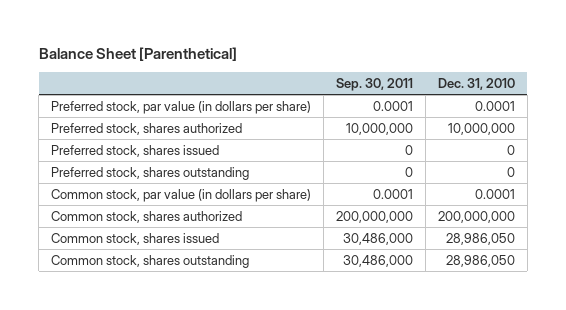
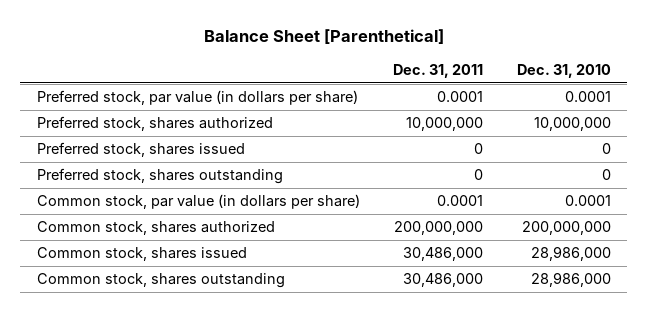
- | Sep. 30, 2011 | Dec. 31, 2010
+ | Dec. 31, 2011 | Dec. 31, 2010
- Common stock, shares issued | 30,486,000 | 28,986,050
- Common stock, shares outstanding | 30,486,000 | 28,986,050
+ Common stock, shares issued | 30,486,000 | 28,986,000
+ Common stock, shares outstanding | 30,486,000 | 28,986,000

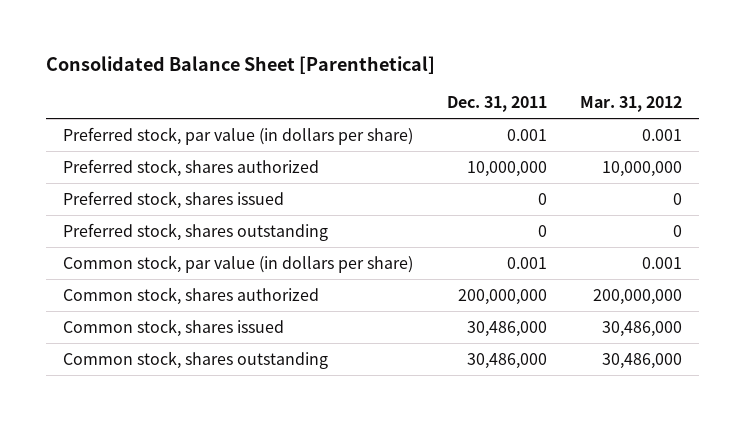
- Balance Sheet [Parenthetical]
+ Consolidated Balance Sheet [Parenthetical]
- | Dec. 31, 2011 | Dec. 31, 2010
+ | Dec. 31, 2011 | Mar. 31, 2012
- Preferred stock, par value (in dollars per share) | 0.0001 | 0.0001
+ Preferred stock, par value (in dollars per share) | 0.001 | 0.001
- Common stock, par value (in dollars per share) | 0.0001 | 0.0001
+ Common stock, par value (in dollars per share) | 0.001 | 0.001

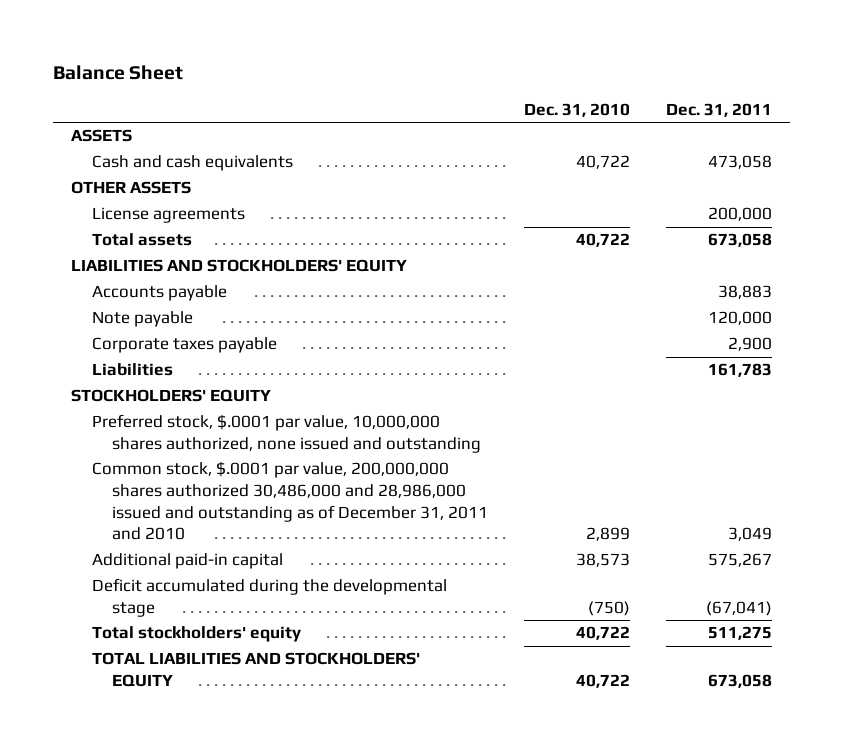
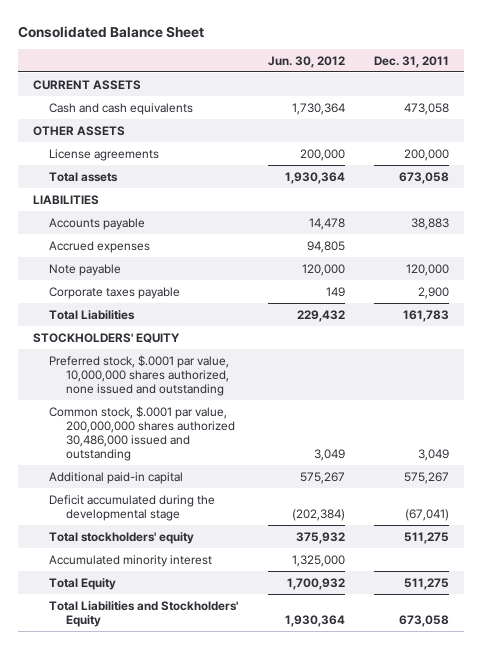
- Balance Sheet
+ Consolidated Balance Sheet
- | Dec. 31, 2010 | Dec. 31, 2011
+ | Jun. 30, 2012 | Dec. 31, 2011
- ASSETS
+ CURRENT ASSETS
- LIABILITIES AND STOCKHOLDERS' EQUITY
+ LIABILITIES
+ Accrued expenses | 94,805 |
- Liabilities | | 161,783
+ Total Liabilities | 229,432 | 161,783
- Common stock, $.0001 par value, 200,000,000 shares authorized 30,486,000 and 28,986,000 issued and outstanding as of December 31, 2011 and 2010 | 2,899 | 3,049
+ Common stock, $.0001 par value, 200,000,000 shares authorized 30,486,000 issued and outstanding | 3,049 | 3,049
- TOTAL LIABILITIES AND STOCKHOLDERS' EQUITY | 40,722 | 673,058
+ Accumulated minority interest | 1,325,000 |
+ Total Equity | 1,700,932 | 511,275
+ Total Liabilities and Stockholders' Equity | 1,930,364 | 673,058

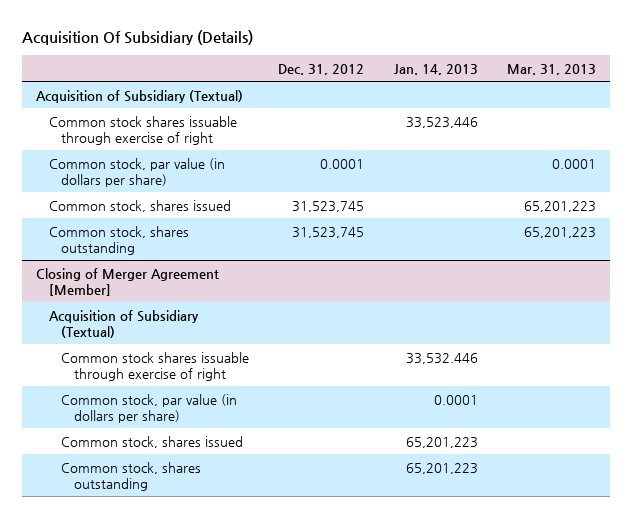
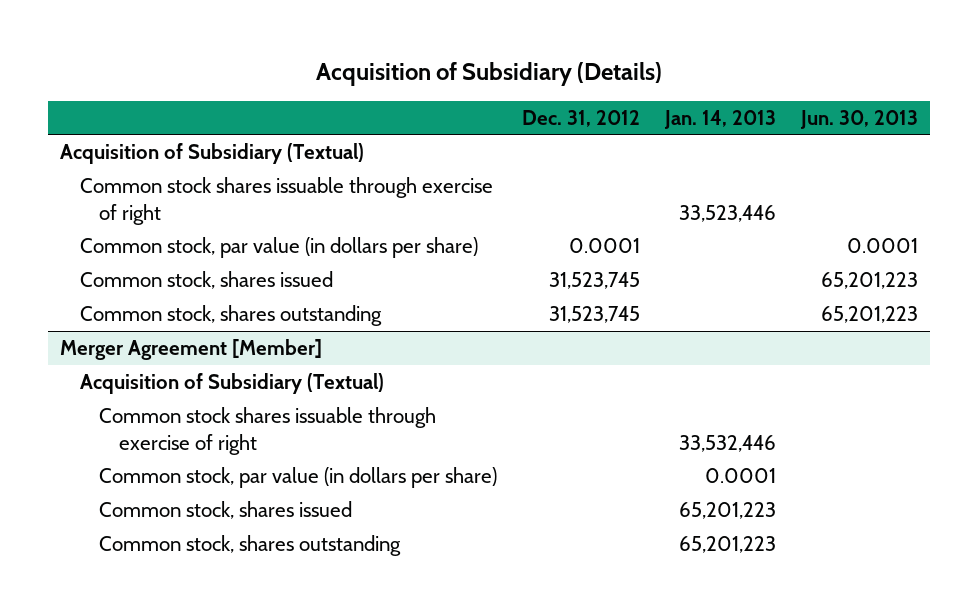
- Acquisition Of Subsidiary (Details)
+ Acquisition of Subsidiary (Details)
- | Dec. 31, 2012 | Jan. 14, 2013 | Mar. 31, 2013
+ | Dec. 31, 2012 | Jan. 14, 2013 | Jun. 30, 2013
- Closing of Merger Agreement [Member]
+ Merger Agreement [Member]
- Common stock shares issuable through exercise of right | | 33,532.446 |
+ Common stock shares issuable through exercise of right | | 33,532,446 |

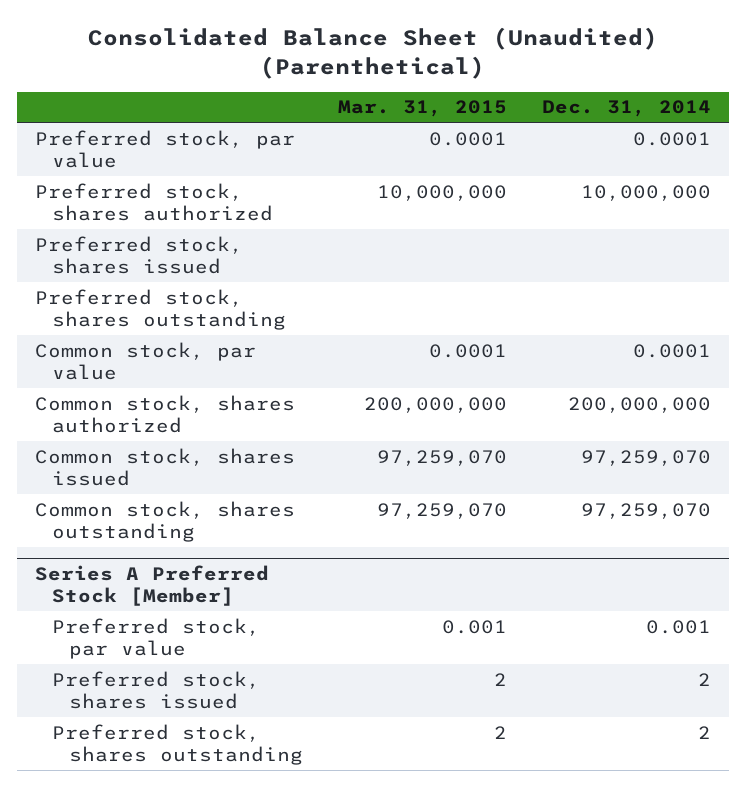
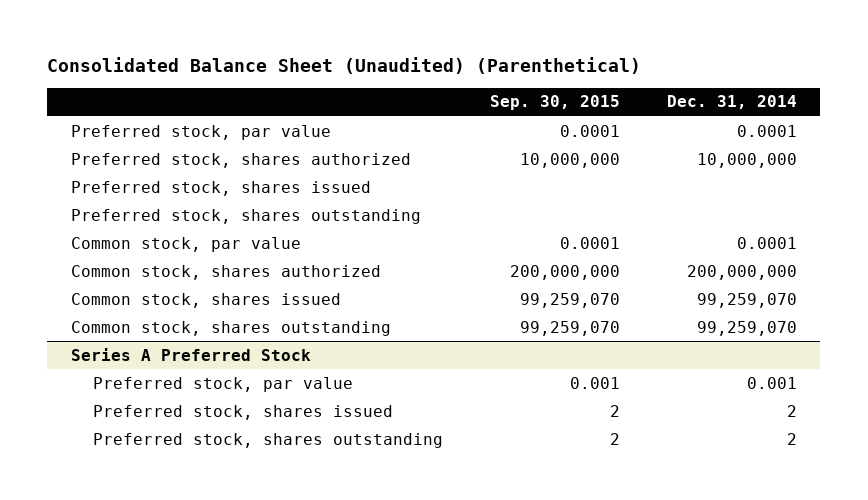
- | Mar. 31, 2015 | Dec. 31, 2014
+ | Sep. 30, 2015 | Dec. 31, 2014
- Common stock, shares issued | 97,259,070 | 97,259,070
- Common stock, shares outstanding | 97,259,070 | 97,259,070
- Series A Preferred Stock [Member]
+ Common stock, shares issued | 99,259,070 | 99,259,070
+ Common stock, shares outstanding | 99,259,070 | 99,259,070
+ Series A Preferred Stock

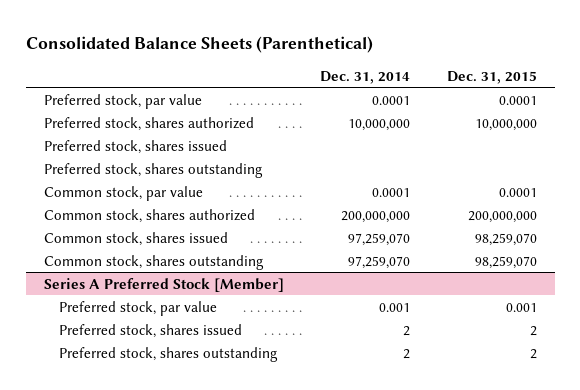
- Consolidated Balance Sheet (Unaudited) (Parenthetical)
+ Consolidated Balance Sheets (Parenthetical)
- | Sep. 30, 2015 | Dec. 31, 2014
+ | Dec. 31, 2014 | Dec. 31, 2015
- Common stock, shares issued | 99,259,070 | 99,259,070
- Common stock, shares outstanding | 99,259,070 | 99,259,070
- Series A Preferred Stock
+ Common stock, shares issued | 97,259,070 | 98,259,070
+ Common stock, shares outstanding | 97,259,070 | 98,259,070
+ Series A Preferred Stock [Member]

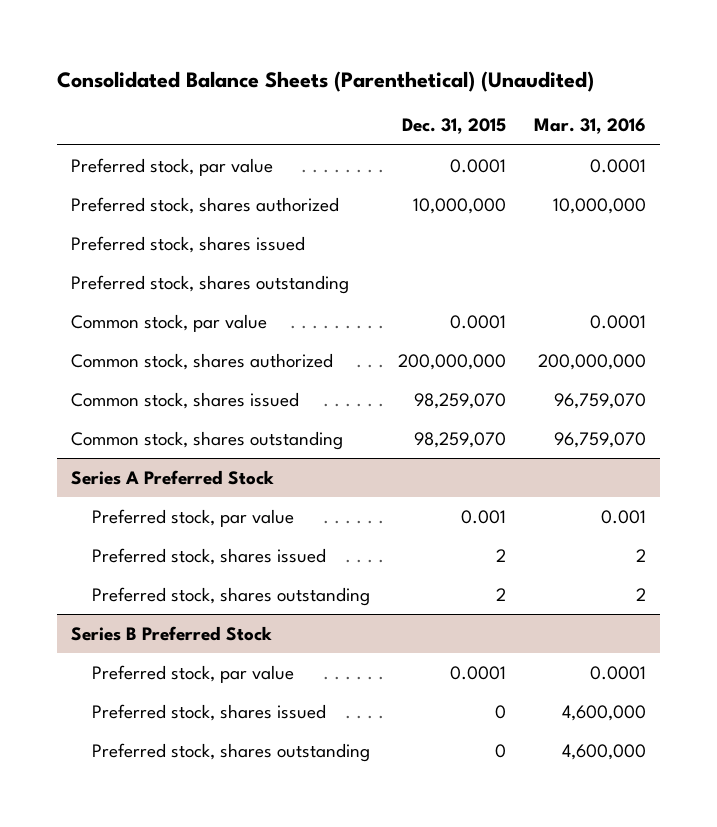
- Consolidated Balance Sheets (Parenthetical)
+ Consolidated Balance Sheets (Parenthetical) (Unaudited)
- | Dec. 31, 2014 | Dec. 31, 2015
+ | Dec. 31, 2015 | Mar. 31, 2016
- Series A Preferred Stock [Member]
+ Series A Preferred Stock
+ Series B Preferred Stock
+ Preferred stock, par value | 0.0001 | 0.0001
+ Preferred stock, shares issued | 0 | 4,600,000
+ Preferred stock, shares outstanding | 0 | 4,600,000

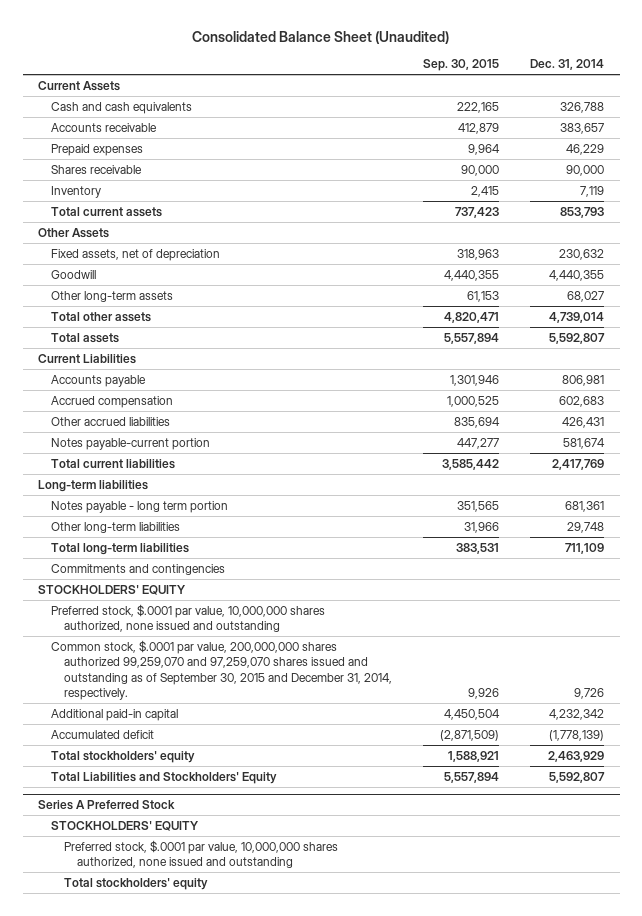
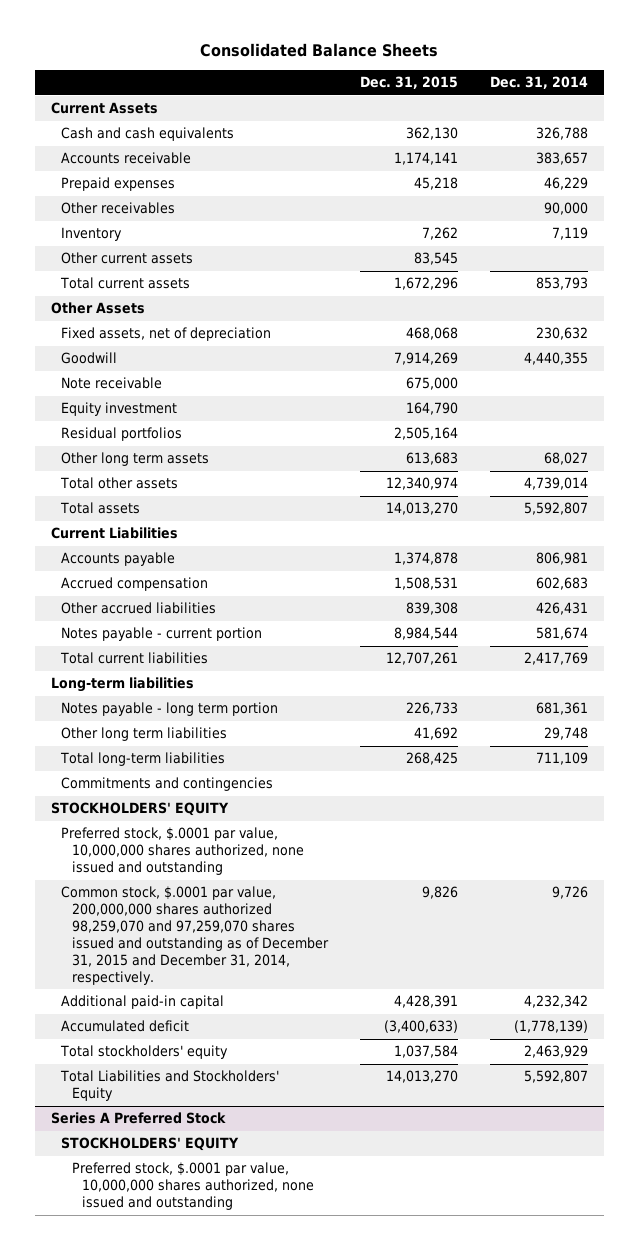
- Consolidated Balance Sheet (Unaudited)
+ Consolidated Balance Sheets
- | Sep. 30, 2015 | Dec. 31, 2014
+ | Dec. 31, 2015 | Dec. 31, 2014
- Shares receivable | 90,000 | 90,000
+ Other receivables | | 90,000
+ Other current assets | 83,545 |
- Other long-term assets | 61,153 | 68,027
+ Note receivable | 675,000 |
+ Equity investment | 164,790 |
+ Residual portfolios | 2,505,164 |
+ Other long term assets | 613,683 | 68,027
- Notes payable-current portion | 447,277 | 581,674
+ Notes payable - current portion | 8,984,544 | 581,674
- Other long-term liabilities | 31,966 | 29,748
+ Other long term liabilities | 41,692 | 29,748
- Common stock, $.0001 par value, 200,000,000 shares authorized 99,259,070 and 97,259,070 shares issued and outstanding as of September 30, 2015 and December 31, 2014, respectively. | 9,926 | 9,726
+ Common stock, $.0001 par value, 200,000,000 shares authorized 98,259,070 and 97,259,070 shares issued and outstanding as of December 31, 2015 and December 31, 2014, respectively. | 9,826 | 9,726
@ Series A Preferred Stock
- Total stockholders' equity

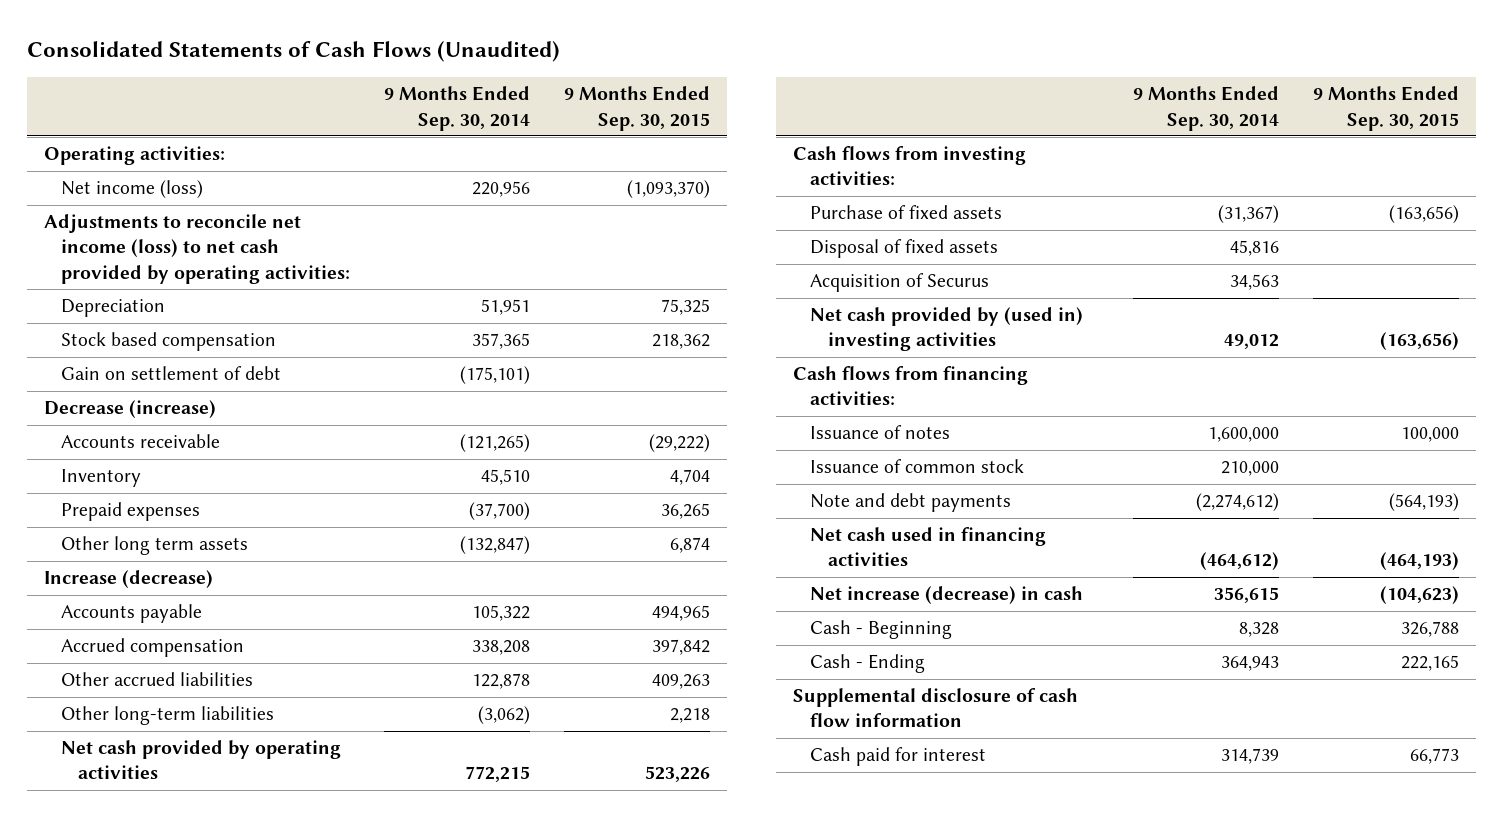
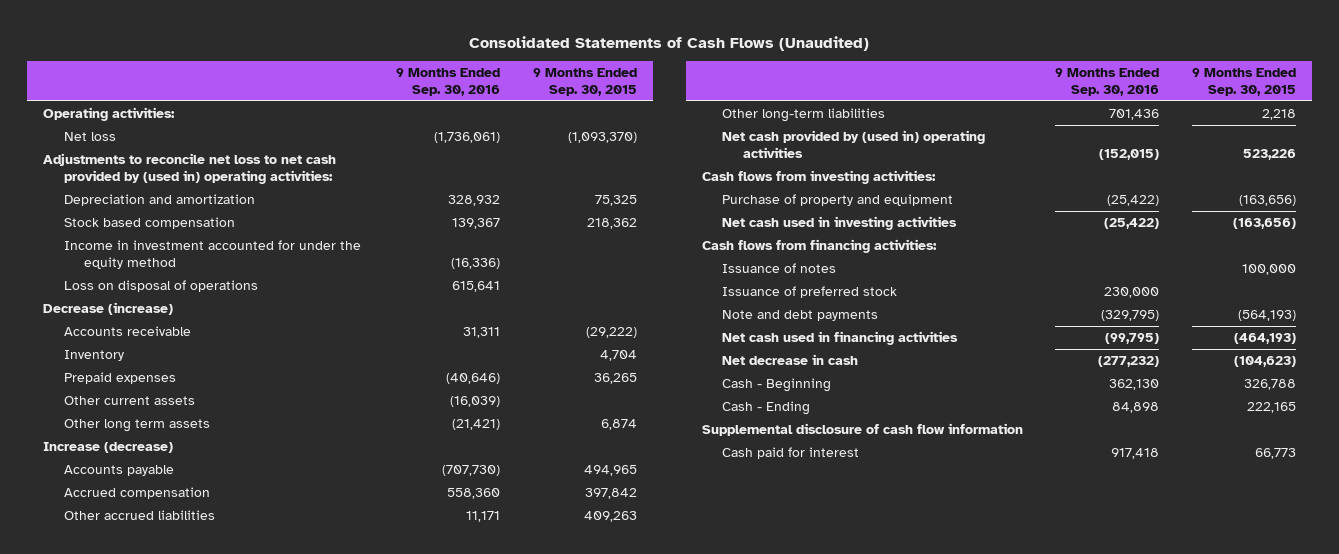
- | 9 Months Ended Sep. 30, 2014 | 9 Months Ended Sep. 30, 2015
+ | 9 Months Ended Sep. 30, 2016 | 9 Months Ended Sep. 30, 2015
- Net income (loss) | 220,956 | (1,093,370)
- Adjustments to reconcile net income (loss) to net cash provided by operating activities:
- Depreciation | 51,951 | 75,325
+ Net loss | (1,736,061) | (1,093,370)
+ Adjustments to reconcile net loss to net cash provided by (used in) operating activities:
+ Depreciation and amortization | 328,932 | 75,325
- Gain on settlement of debt | (175,101) |
+ Income in investment accounted for under the equity method | (16,336) |
+ Loss on disposal of operations | 615,641 |
+ Other current assets | (16,039) |
- Net cash provided by operating activities | 772,215 | 523,226
+ Net cash provided by (used in) operating activities | (152,015) | 523,226
- Purchase of fixed assets | (31,367) | (163,656)
- Disposal of fixed assets | 45,816 |
- Acquisition of Securus | 34,563 |
- Net cash provided by (used in) investing activities | 49,012 | (163,656)
+ Purchase of property and equipment | (25,422) | (163,656)
+ Net cash used in investing activities | (25,422) | (163,656)
- Issuance of common stock | 210,000 |
+ Issuance of preferred stock | 230,000 |
- Net increase (decrease) in cash | 356,615 | (104,623)
+ Net decrease in cash | (277,232) | (104,623)

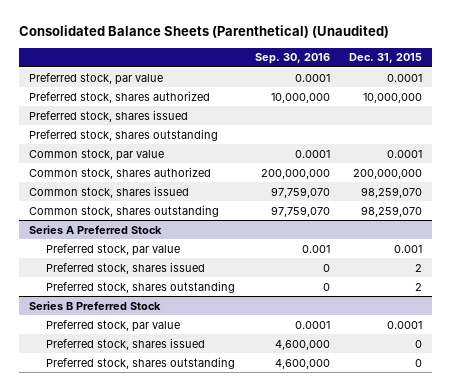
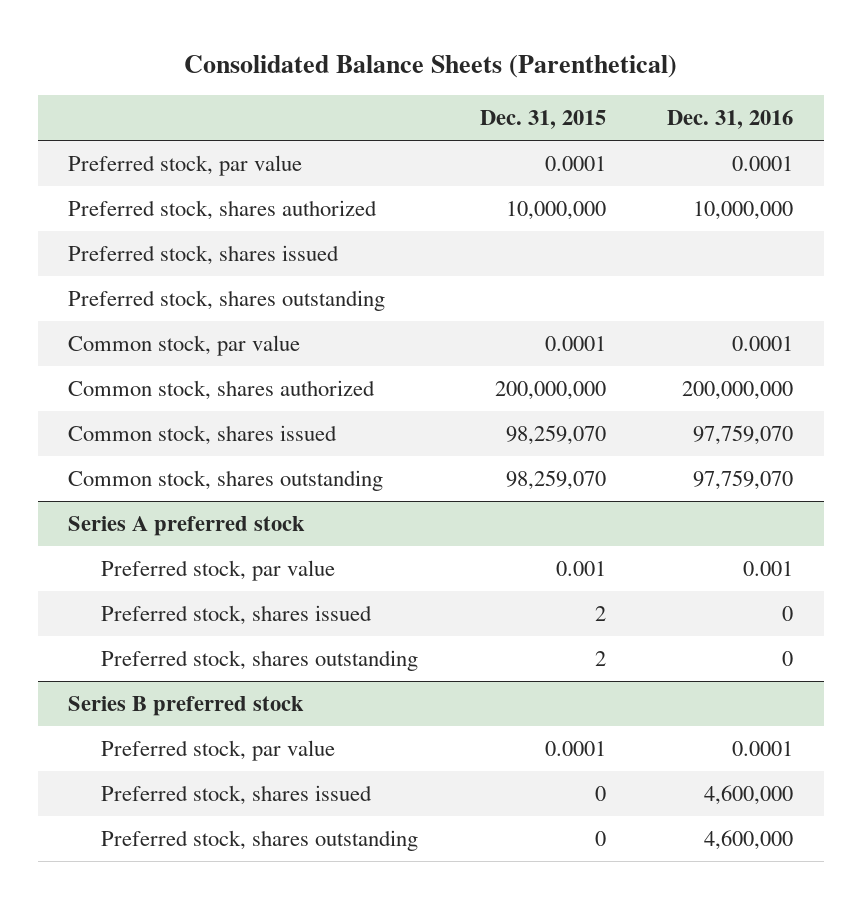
- Consolidated Balance Sheets (Parenthetical) (Unaudited)
+ Consolidated Balance Sheets (Parenthetical)
- | Sep. 30, 2016 | Dec. 31, 2015
+ | Dec. 31, 2015 | Dec. 31, 2016
- Series A Preferred Stock
+ Series A preferred stock
- Series B Preferred Stock
+ Series B preferred stock

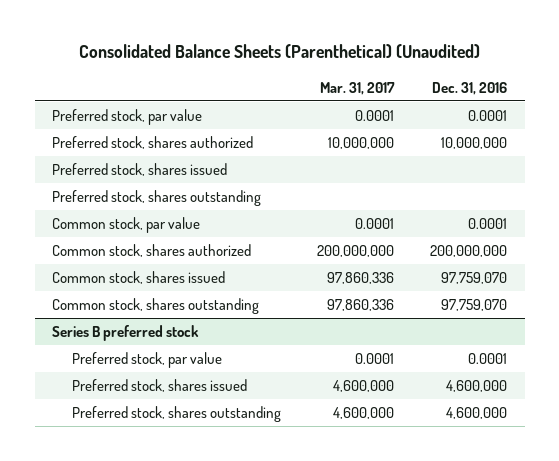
- Consolidated Balance Sheets (Parenthetical)
+ Consolidated Balance Sheets (Parenthetical) (Unaudited)
- | Dec. 31, 2015 | Dec. 31, 2016
+ | Mar. 31, 2017 | Dec. 31, 2016
- Series A preferred stock
- Preferred stock, par value | 0.001 | 0.001
- Preferred stock, shares issued | 2 | 0
- Preferred stock, shares outstanding | 2 | 0

